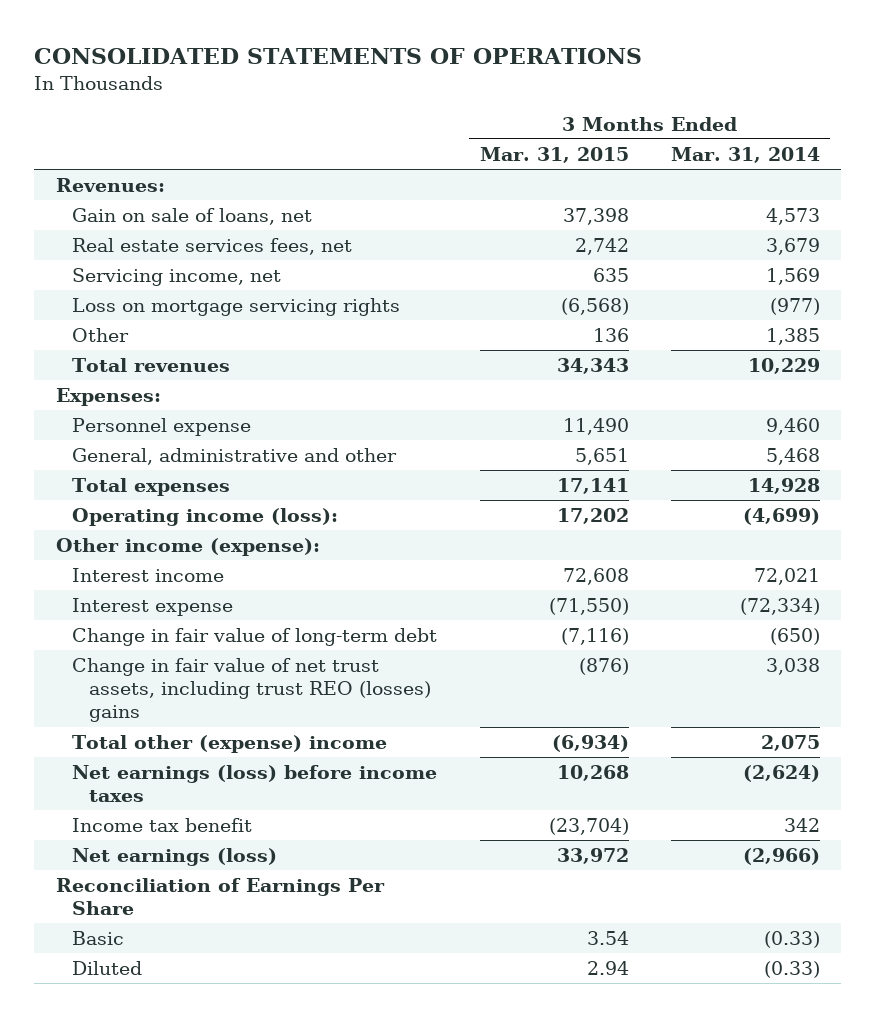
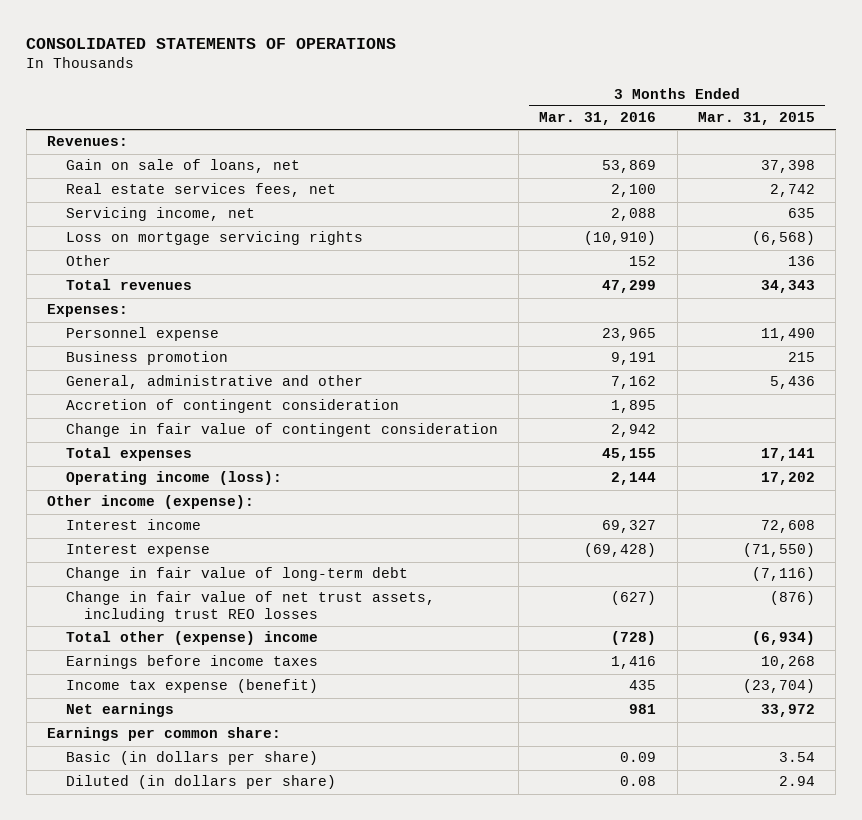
- | 3 Months Ended Mar. 31, 2015 | 3 Months Ended Mar. 31, 2014
+ | 3 Months Ended Mar. 31, 2016 | 3 Months Ended Mar. 31, 2015
- General, administrative and other | 5,651 | 5,468
+ Business promotion | 9,191 | 215
+ General, administrative and other | 7,162 | 5,436
+ Accretion of contingent consideration | 1,895 |
+ Change in fair value of contingent consideration | 2,942 |
- Change in fair value of net trust assets, including trust REO (losses) gains | (876) | 3,038
+ Change in fair value of net trust assets, including trust REO losses | (627) | (876)
- Net earnings (loss) before income taxes | 10,268 | (2,624)
- Income tax benefit | (23,704) | 342
- Net earnings (loss) | 33,972 | (2,966)
- Reconciliation of Earnings Per Share
- Basic | 3.54 | (0.33)
- Diluted | 2.94 | (0.33)
+ Earnings before income taxes | 1,416 | 10,268
+ Income tax expense (benefit) | 435 | (23,704)
+ Net earnings | 981 | 33,972
+ Earnings per common share:
+ Basic (in dollars per share) | 0.09 | 3.54
+ Diluted (in dollars per share) | 0.08 | 2.94

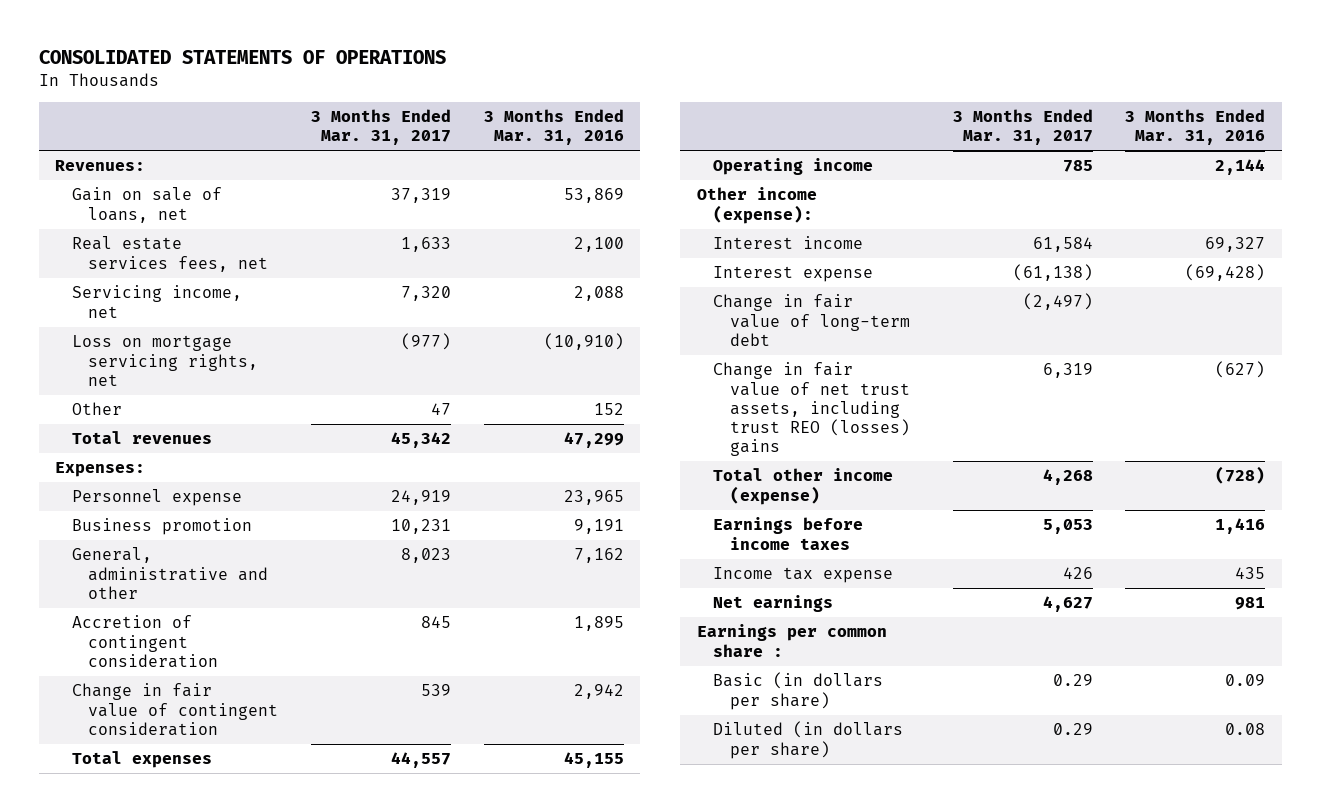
- | 3 Months Ended Mar. 31, 2016 | 3 Months Ended Mar. 31, 2015
+ | 3 Months Ended Mar. 31, 2017 | 3 Months Ended Mar. 31, 2016
- Loss on mortgage servicing rights | (10,910) | (6,568)
+ Loss on mortgage servicing rights, net | (977) | (10,910)
- Operating income (loss): | 2,144 | 17,202
+ Operating income | 785 | 2,144
- Change in fair value of net trust assets, including trust REO losses | (627) | (876)
- Total other (expense) income | (728) | (6,934)
+ Change in fair value of net trust assets, including trust REO (losses) gains | 6,319 | (627)
+ Total other income (expense) | 4,268 | (728)
- Income tax expense (benefit) | 435 | (23,704)
+ Income tax expense | 426 | 435
- Earnings per common share:
+ Earnings per common share :

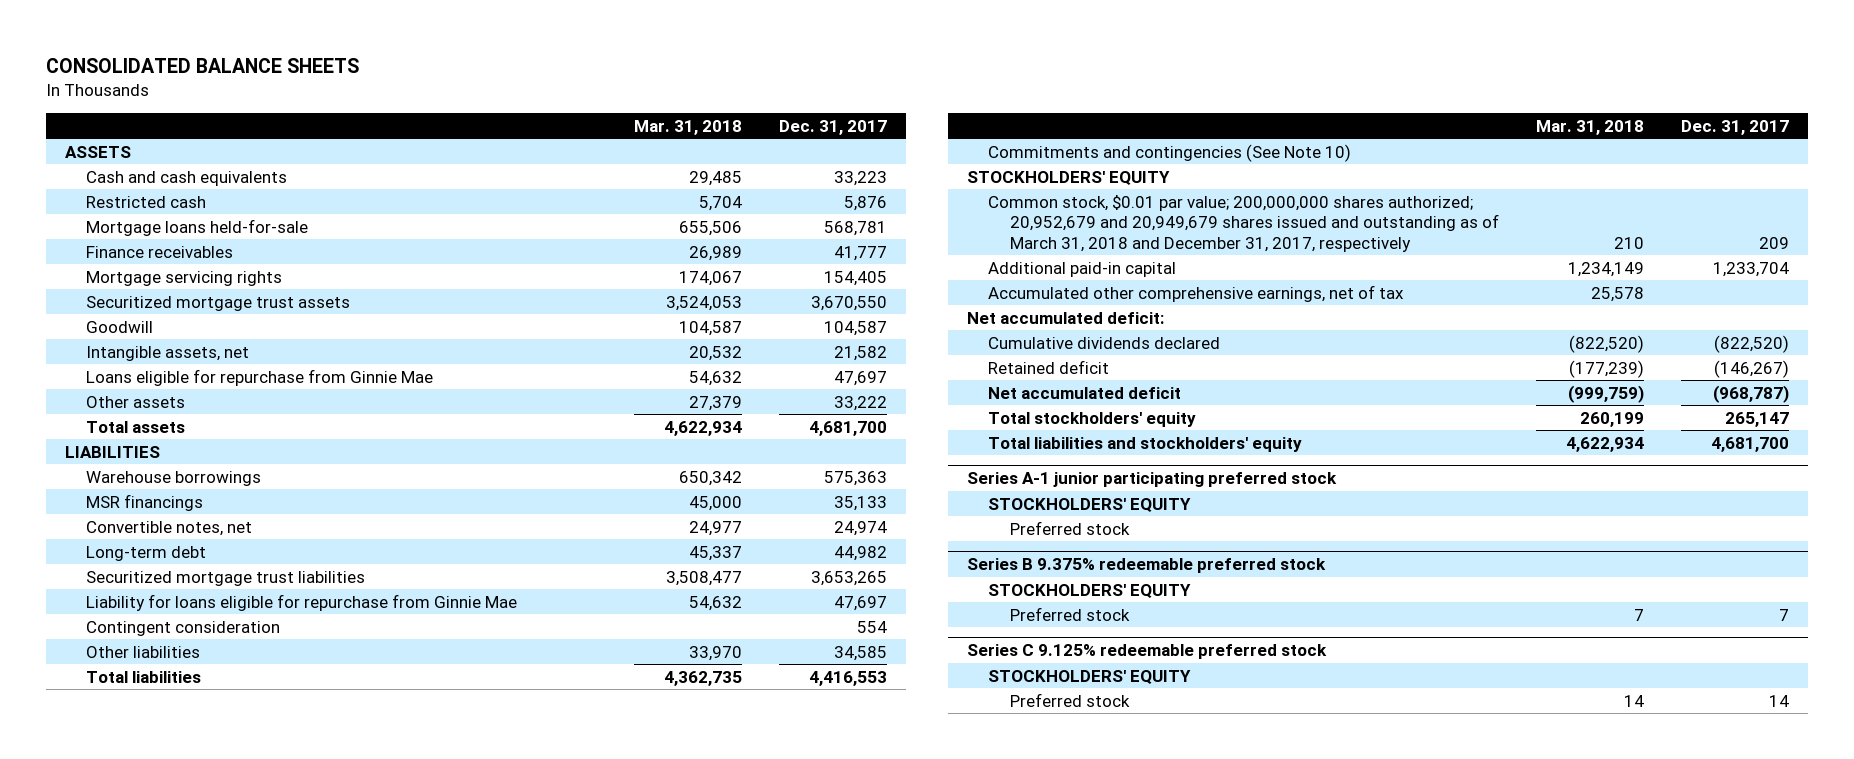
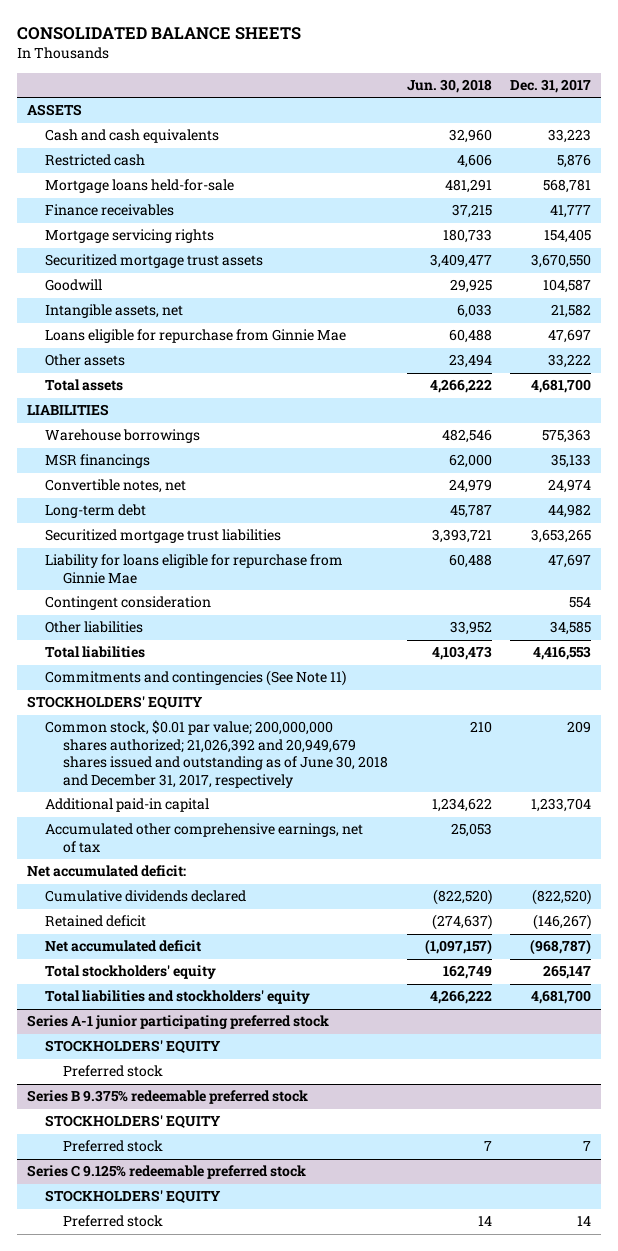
- | Mar. 31, 2018 | Dec. 31, 2017
+ | Jun. 30, 2018 | Dec. 31, 2017
- Commitments and contingencies (See Note 10)
+ Commitments and contingencies (See Note 11)
- Common stock, $0.01 par value; 200,000,000 shares authorized; 20,952,679 and 20,949,679 shares issued and outstanding as of March 31, 2018 and December 31, 2017, respectively | 210 | 209
+ Common stock, $0.01 par value; 200,000,000 shares authorized; 21,026,392 and 20,949,679 shares issued and outstanding as of June 30, 2018 and December 31, 2017, respectively | 210 | 209

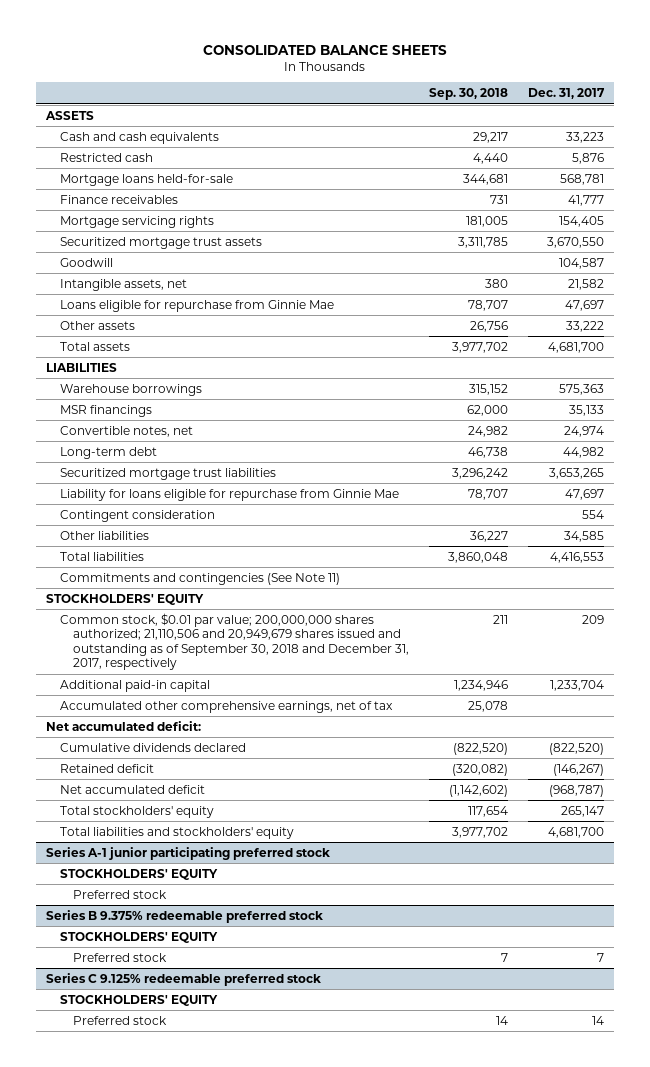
- | Jun. 30, 2018 | Dec. 31, 2017
+ | Sep. 30, 2018 | Dec. 31, 2017
- Common stock, $0.01 par value; 200,000,000 shares authorized; 21,026,392 and 20,949,679 shares issued and outstanding as of June 30, 2018 and December 31, 2017, respectively | 210 | 209
+ Common stock, $0.01 par value; 200,000,000 shares authorized; 21,110,506 and 20,949,679 shares issued and outstanding as of September 30, 2018 and December 31, 2017, respectively | 211 | 209

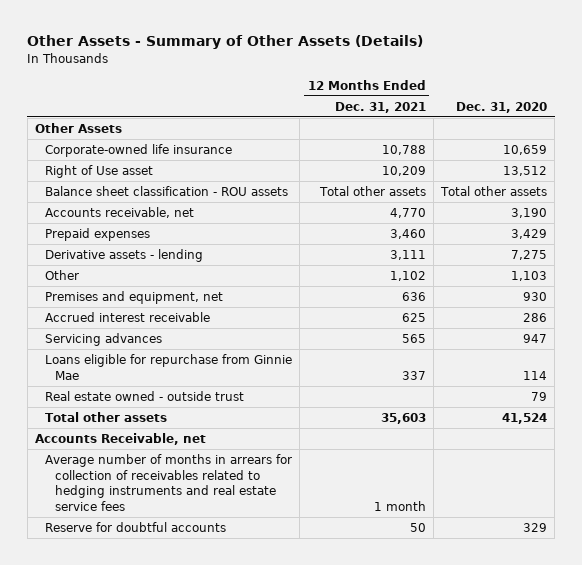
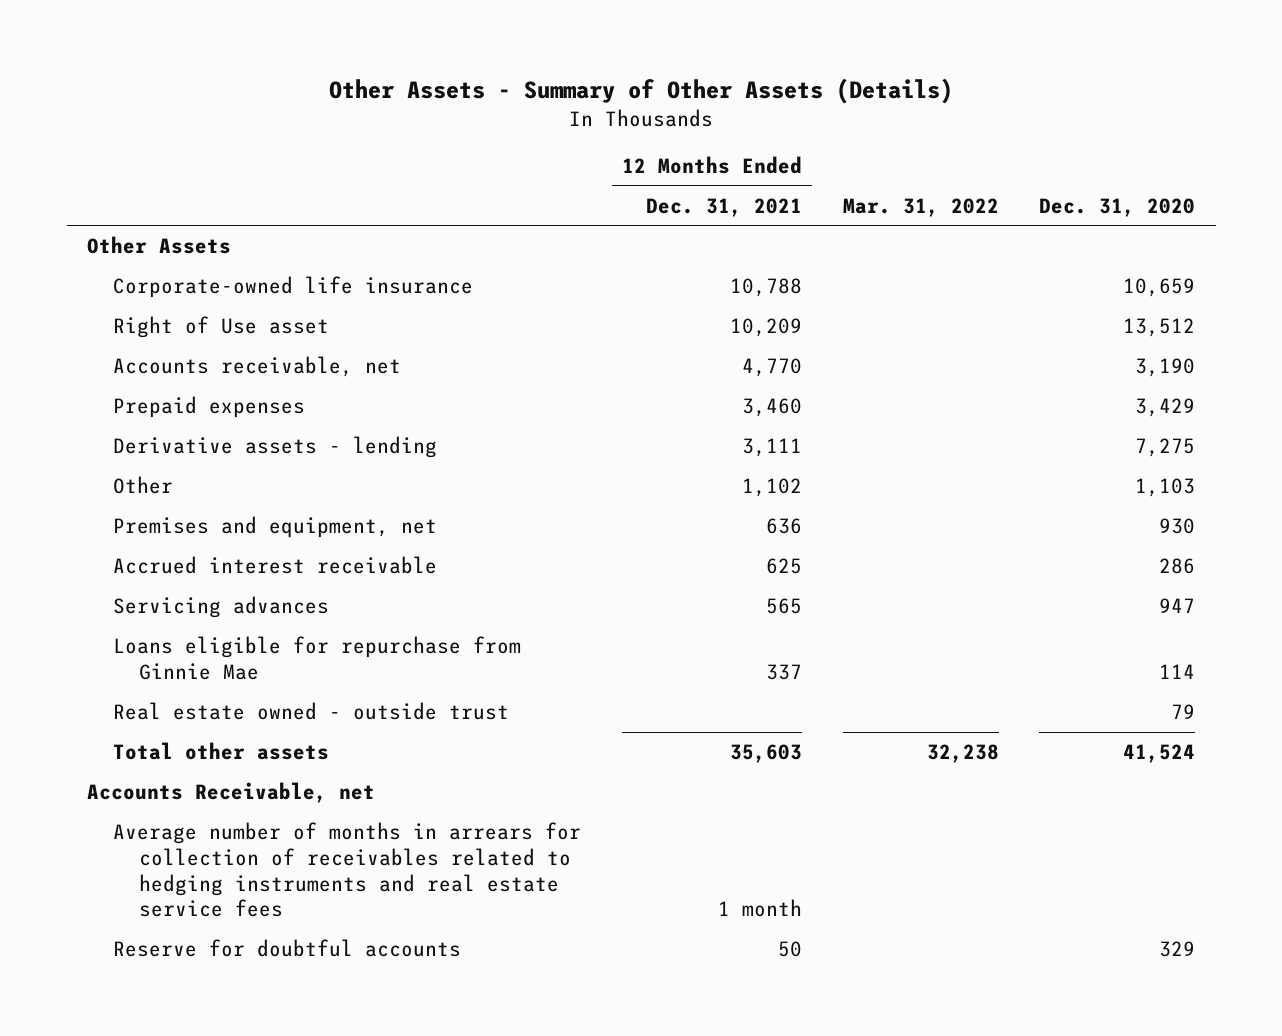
- | 12 Months Ended Dec. 31, 2021 | Dec. 31, 2020
+ | 12 Months Ended Dec. 31, 2021 | Mar. 31, 2022 | Dec. 31, 2020
- Balance sheet classification - ROU assets | Total other assets | Total other assets

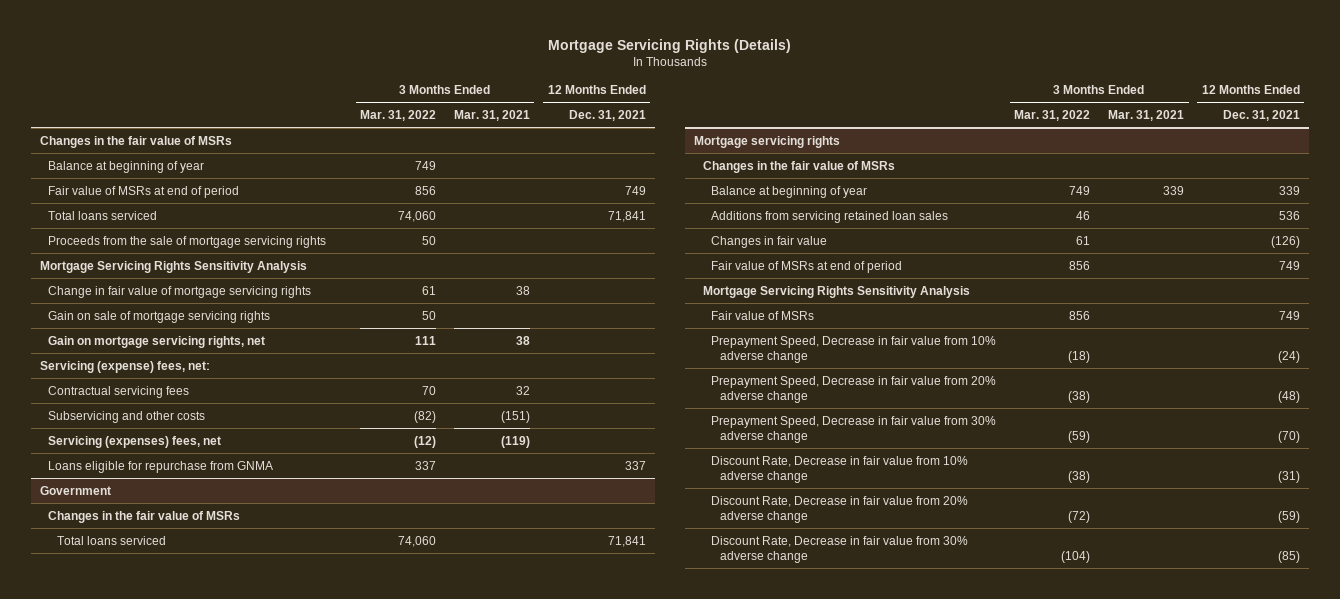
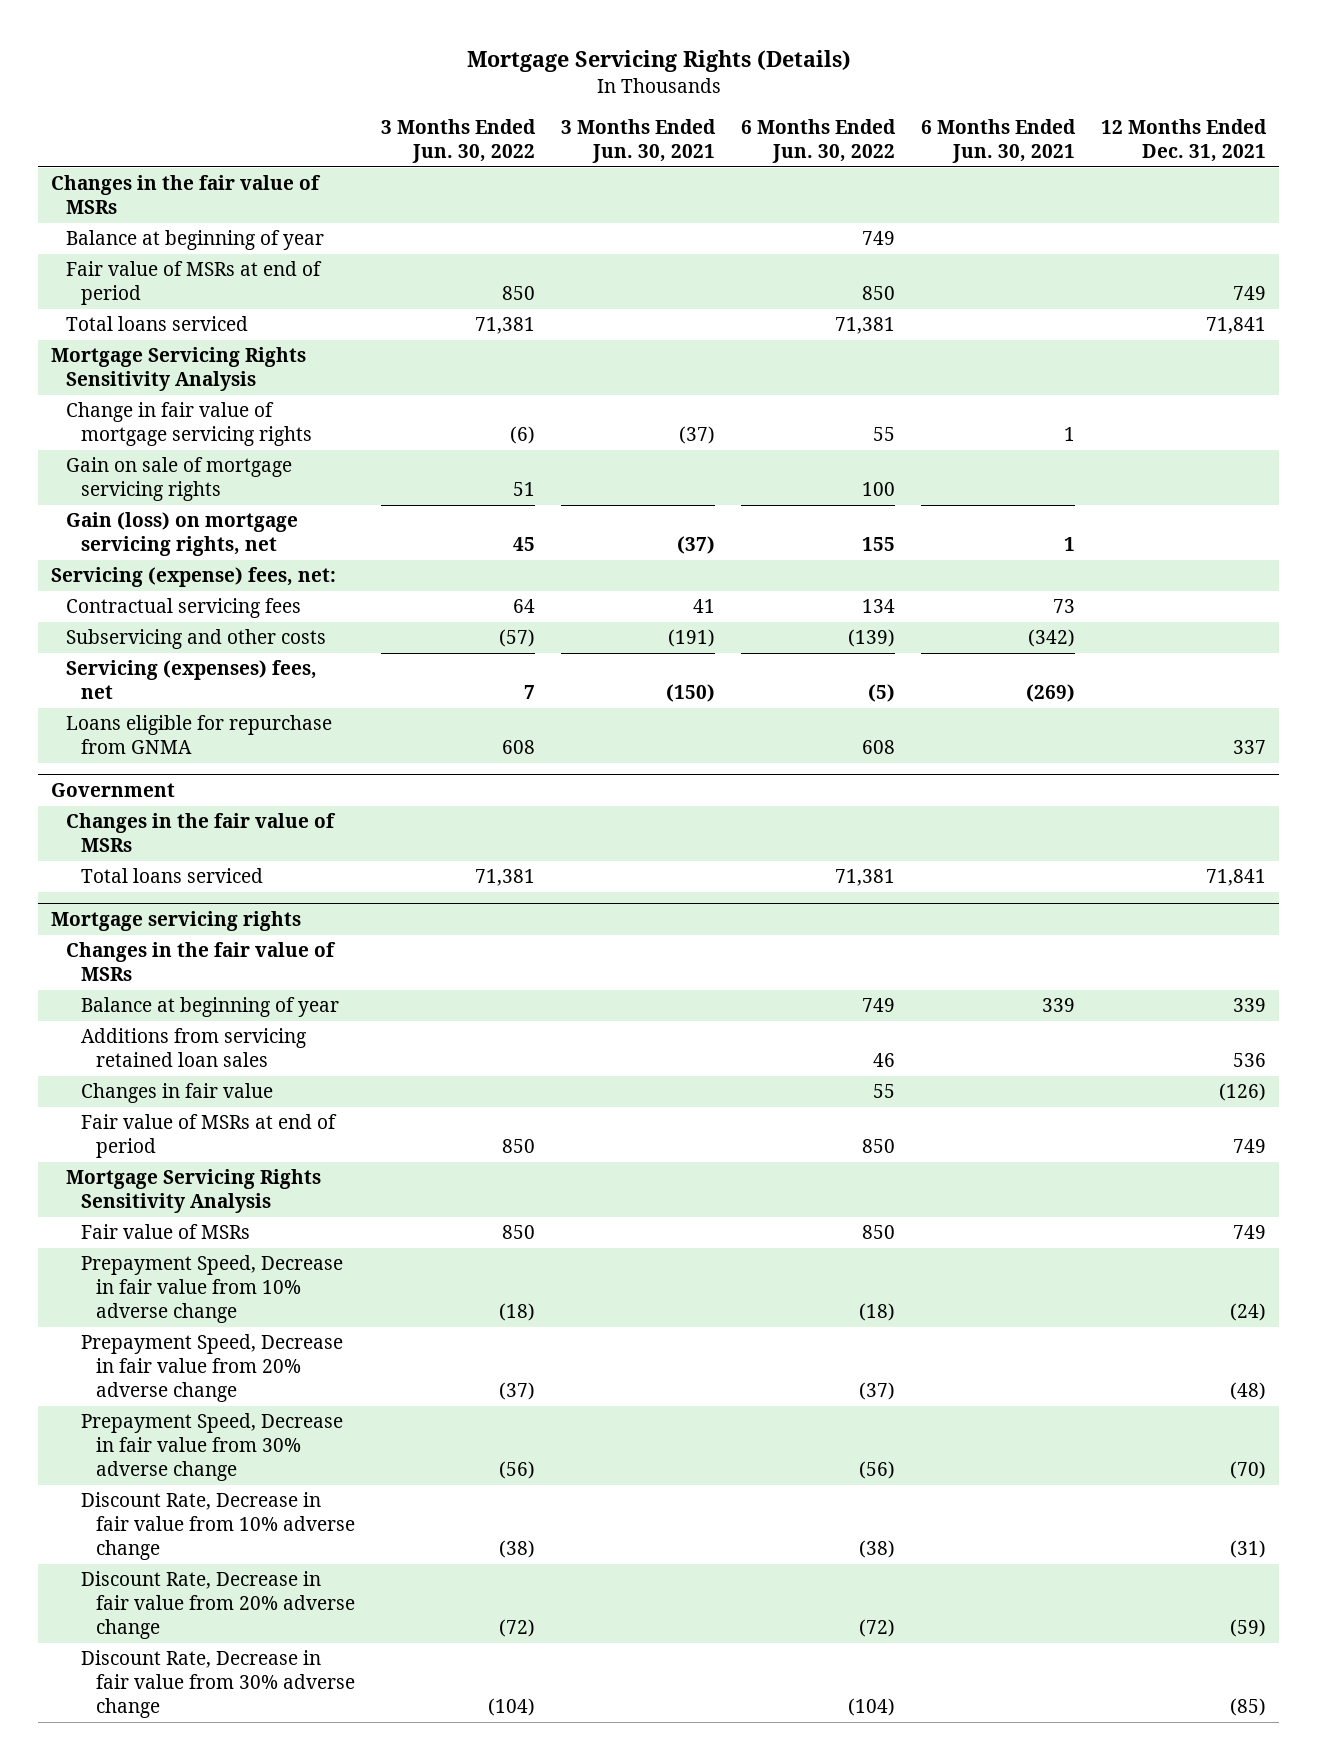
- | 3 Months Ended Mar. 31, 2022 | 3 Months Ended Mar. 31, 2021 | 12 Months Ended Dec. 31, 2021
+ | 3 Months Ended Jun. 30, 2022 | 3 Months Ended Jun. 30, 2021 | 6 Months Ended Jun. 30, 2022 | 6 Months Ended Jun. 30, 2021 | 12 Months Ended Dec. 31, 2021
- Proceeds from the sale of mortgage servicing rights | 50 | |
- Gain on mortgage servicing rights, net | 111 | 38 |
+ Gain (loss) on mortgage servicing rights, net | 45 | (37) | 155 | 1 |

